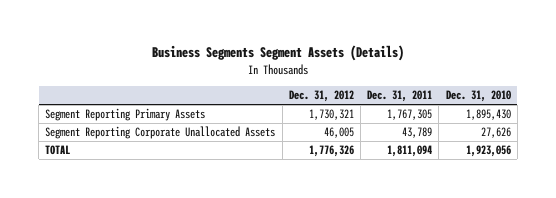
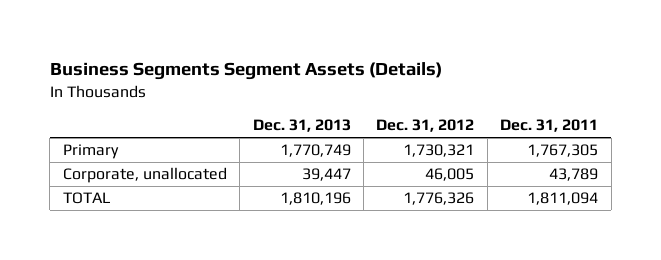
- | Dec. 31, 2012 | Dec. 31, 2011 | Dec. 31, 2010
+ | Dec. 31, 2013 | Dec. 31, 2012 | Dec. 31, 2011
- Segment Reporting Primary Assets | 1,730,321 | 1,767,305 | 1,895,430
- Segment Reporting Corporate Unallocated Assets | 46,005 | 43,789 | 27,626
+ Primary | 1,770,749 | 1,730,321 | 1,767,305
+ Corporate, unallocated | 39,447 | 46,005 | 43,789

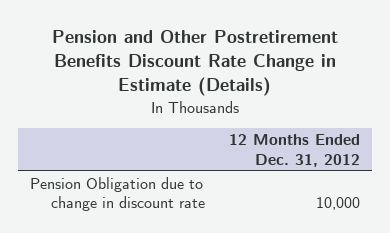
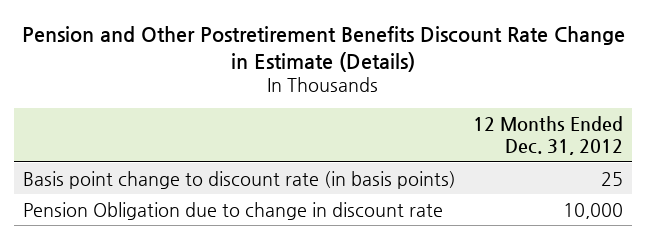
+ Basis point change to discount rate (in basis points) | 25

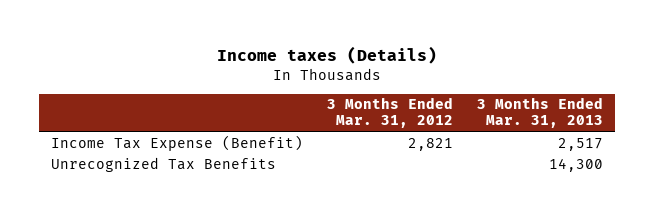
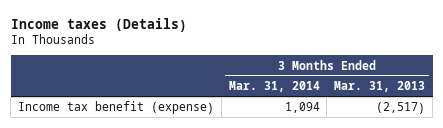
- | 3 Months Ended Mar. 31, 2012 | 3 Months Ended Mar. 31, 2013
+ | 3 Months Ended Mar. 31, 2014 | 3 Months Ended Mar. 31, 2013
- Income Tax Expense (Benefit) | 2,821 | 2,517
- Unrecognized Tax Benefits | | 14,300
+ Income tax benefit (expense) | 1,094 | (2,517)

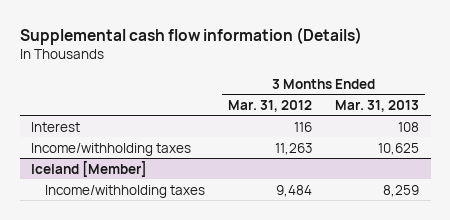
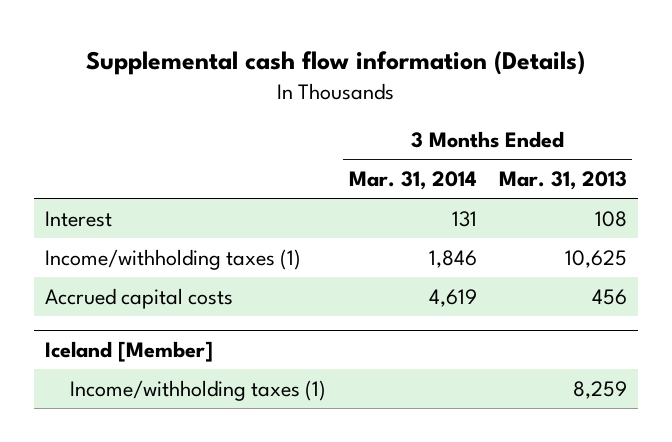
- | 3 Months Ended Mar. 31, 2012 | 3 Months Ended Mar. 31, 2013
+ | 3 Months Ended Mar. 31, 2014 | 3 Months Ended Mar. 31, 2013
- Income/withholding taxes | 11,263 | 10,625
+ Income/withholding taxes (1) | 1,846 | 10,625
+ Accrued capital costs | 4,619 | 456
@ Iceland [Member]
- Income/withholding taxes | 9,484 | 8,259
+ Income/withholding taxes (1) | | 8,259

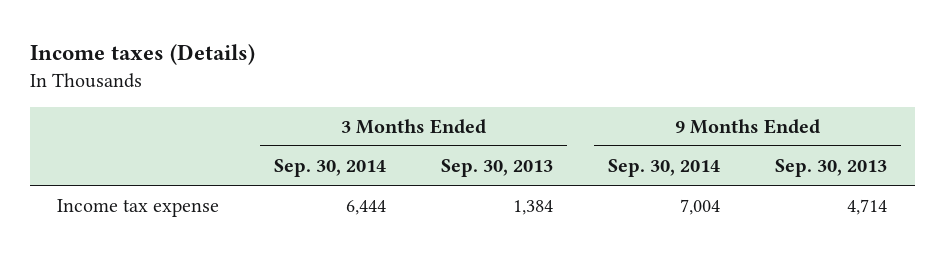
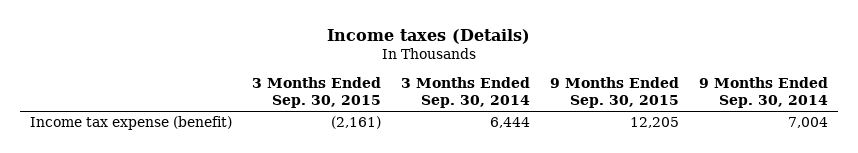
- | 3 Months Ended Sep. 30, 2014 | 3 Months Ended Sep. 30, 2013 | 9 Months Ended Sep. 30, 2014 | 9 Months Ended Sep. 30, 2013
+ | 3 Months Ended Sep. 30, 2015 | 3 Months Ended Sep. 30, 2014 | 9 Months Ended Sep. 30, 2015 | 9 Months Ended Sep. 30, 2014
- Income tax expense | 6,444 | 1,384 | 7,004 | 4,714
+ Income tax expense (benefit) | (2,161) | 6,444 | 12,205 | 7,004

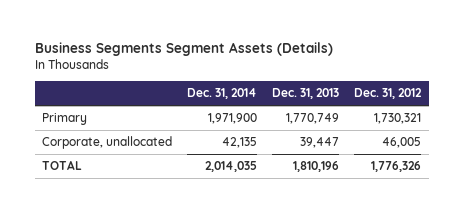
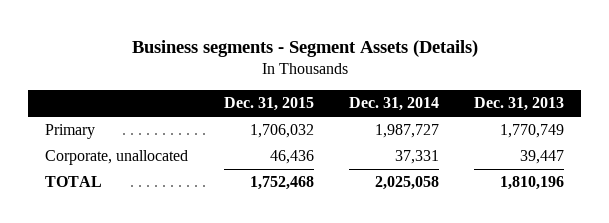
- Business Segments Segment Assets (Details)
+ Business segments - Segment Assets (Details)
- | Dec. 31, 2014 | Dec. 31, 2013 | Dec. 31, 2012
+ | Dec. 31, 2015 | Dec. 31, 2014 | Dec. 31, 2013
- Primary | 1,971,900 | 1,770,749 | 1,730,321
- Corporate, unallocated | 42,135 | 39,447 | 46,005
- TOTAL | 2,014,035 | 1,810,196 | 1,776,326
+ Primary | 1,706,032 | 1,987,727 | 1,770,749
+ Corporate, unallocated | 46,436 | 37,331 | 39,447
+ TOTAL | 1,752,468 | 2,025,058 | 1,810,196

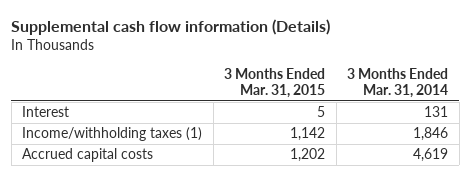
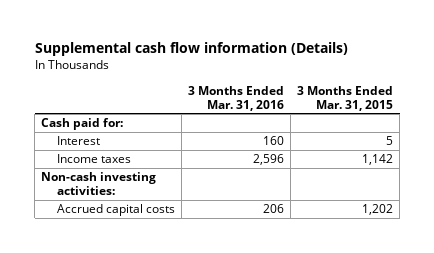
- | 3 Months Ended Mar. 31, 2015 | 3 Months Ended Mar. 31, 2014
+ | 3 Months Ended Mar. 31, 2016 | 3 Months Ended Mar. 31, 2015
+ Cash paid for:
- Income/withholding taxes (1) | 1,142 | 1,846
+ Income taxes | 2,596 | 1,142
+ Non-cash investing activities:

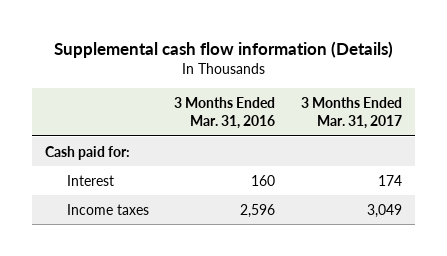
- | 3 Months Ended Mar. 31, 2016 | 3 Months Ended Mar. 31, 2015
+ | 3 Months Ended Mar. 31, 2016 | 3 Months Ended Mar. 31, 2017
- Non-cash investing activities:
- Accrued capital costs | 206 | 1,202

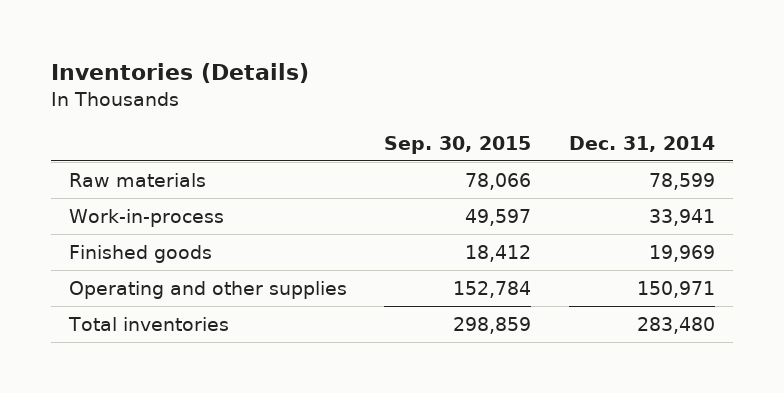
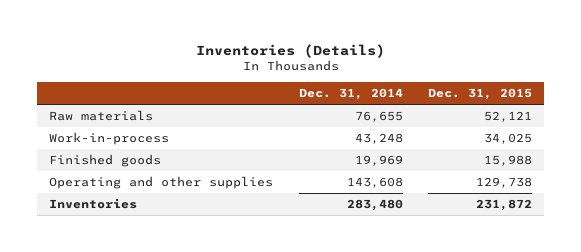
- | Sep. 30, 2015 | Dec. 31, 2014
+ | Dec. 31, 2014 | Dec. 31, 2015
- Raw materials | 78,066 | 78,599
- Work-in-process | 49,597 | 33,941
+ Raw materials | 76,655 | 52,121
+ Work-in-process | 43,248 | 34,025
- Operating and other supplies | 152,784 | 150,971
- Total inventories | 298,859 | 283,480
+ Operating and other supplies | 143,608 | 129,738
+ Inventories | 283,480 | 231,872

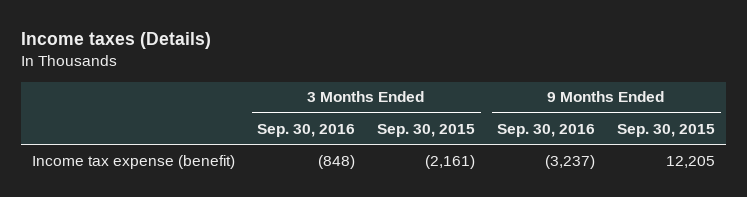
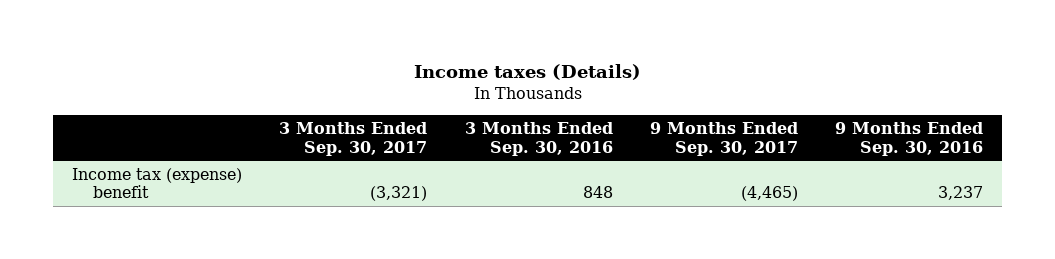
- | 3 Months Ended Sep. 30, 2016 | 3 Months Ended Sep. 30, 2015 | 9 Months Ended Sep. 30, 2016 | 9 Months Ended Sep. 30, 2015
+ | 3 Months Ended Sep. 30, 2017 | 3 Months Ended Sep. 30, 2016 | 9 Months Ended Sep. 30, 2017 | 9 Months Ended Sep. 30, 2016
- Income tax expense (benefit) | (848) | (2,161) | (3,237) | 12,205
+ Income tax (expense) benefit | (3,321) | 848 | (4,465) | 3,237

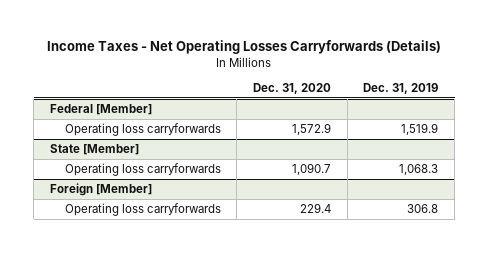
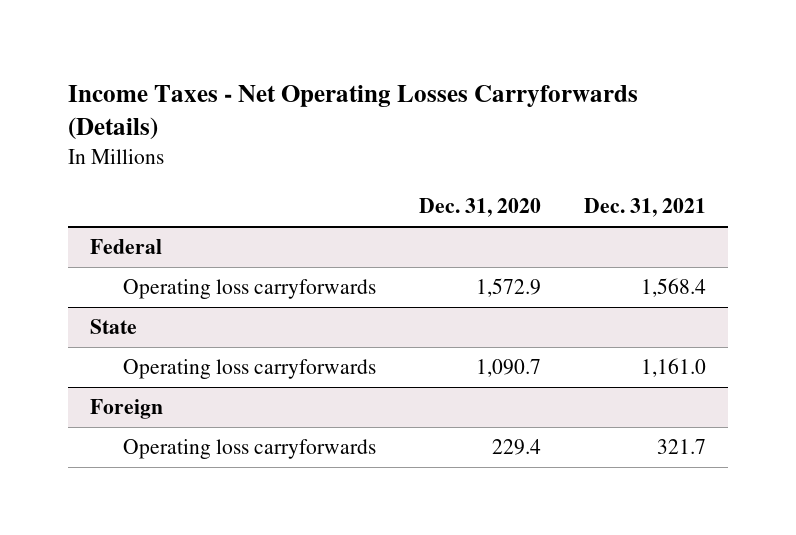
- | Dec. 31, 2020 | Dec. 31, 2019
+ | Dec. 31, 2020 | Dec. 31, 2021
- Federal [Member]
+ Federal
- State [Member]
+ State
- Foreign [Member]
+ Foreign

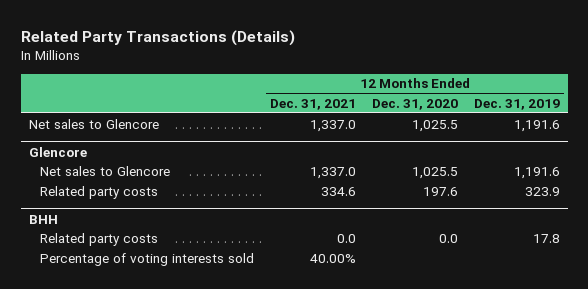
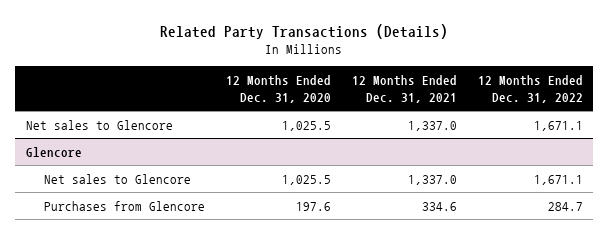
- | 12 Months Ended Dec. 31, 2021 | 12 Months Ended Dec. 31, 2020 | 12 Months Ended Dec. 31, 2019
+ | 12 Months Ended Dec. 31, 2020 | 12 Months Ended Dec. 31, 2021 | 12 Months Ended Dec. 31, 2022
@ Glencore
- Related party costs | 334.6 | 197.6 | 323.9
- BHH
- Related party costs | 0.0 | 0.0 | 17.8
- Percentage of voting interests sold | 40.00% | |
@ Glencore
+ Purchases from Glencore | 197.6 | 334.6 | 284.7

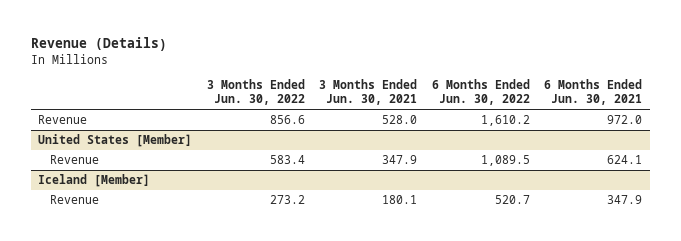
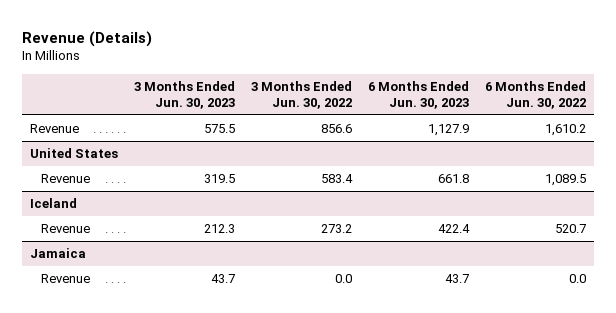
- | 3 Months Ended Jun. 30, 2022 | 3 Months Ended Jun. 30, 2021 | 6 Months Ended Jun. 30, 2022 | 6 Months Ended Jun. 30, 2021
+ | 3 Months Ended Jun. 30, 2023 | 3 Months Ended Jun. 30, 2022 | 6 Months Ended Jun. 30, 2023 | 6 Months Ended Jun. 30, 2022
- United States [Member]
+ United States
- Iceland [Member]
+ Iceland
+ Jamaica
+ Revenue | 43.7 | 0.0 | 43.7 | 0.0

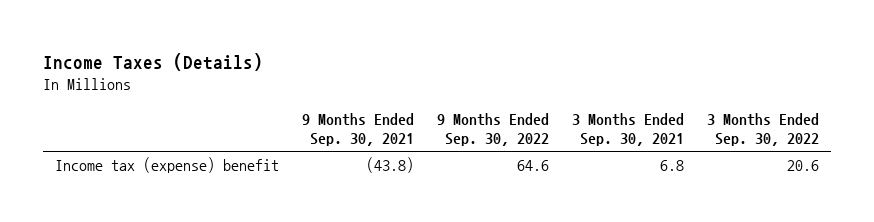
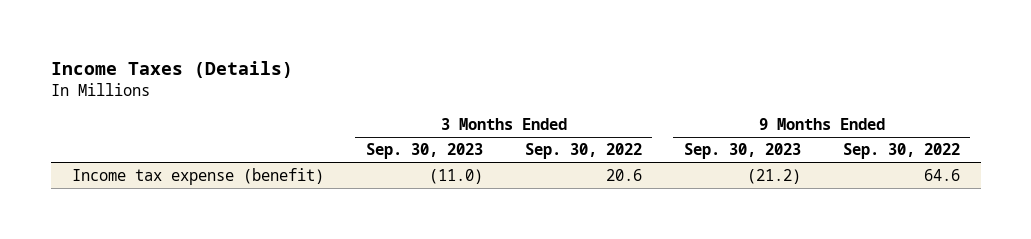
- | 9 Months Ended Sep. 30, 2021 | 9 Months Ended Sep. 30, 2022 | 3 Months Ended Sep. 30, 2021 | 3 Months Ended Sep. 30, 2022
+ | 3 Months Ended Sep. 30, 2023 | 3 Months Ended Sep. 30, 2022 | 9 Months Ended Sep. 30, 2023 | 9 Months Ended Sep. 30, 2022
- Income tax (expense) benefit | (43.8) | 64.6 | 6.8 | 20.6
+ Income tax expense (benefit) | (11.0) | 20.6 | (21.2) | 64.6

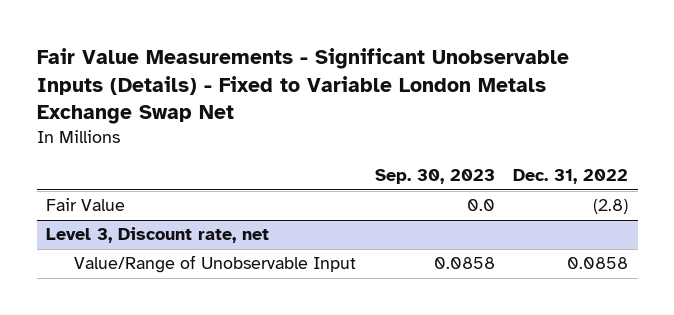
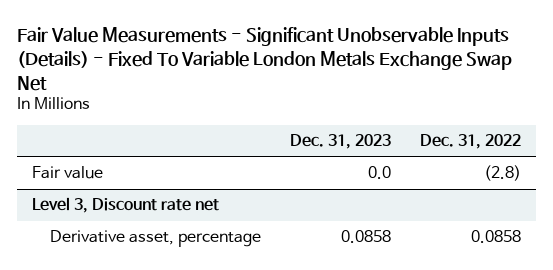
- Fair Value Measurements - Significant Unobservable Inputs (Details) - Fixed to Variable London Metals Exchange Swap Net
+ Fair Value Measurements - Significant Unobservable Inputs (Details) - Fixed To Variable London Metals Exchange Swap Net
- | Sep. 30, 2023 | Dec. 31, 2022
+ | Dec. 31, 2023 | Dec. 31, 2022
- Fair Value | 0.0 | (2.8)
- Level 3, Discount rate, net
- Value/Range of Unobservable Input | 0.0858 | 0.0858
+ Fair value | 0.0 | (2.8)
+ Level 3, Discount rate net
+ Derivative asset, percentage | 0.0858 | 0.0858

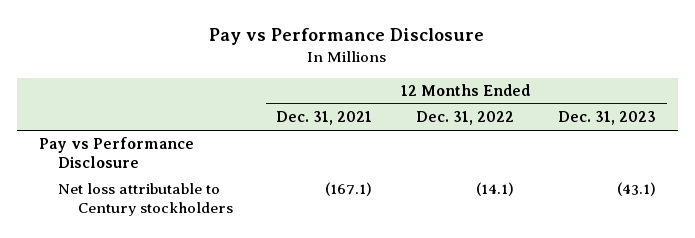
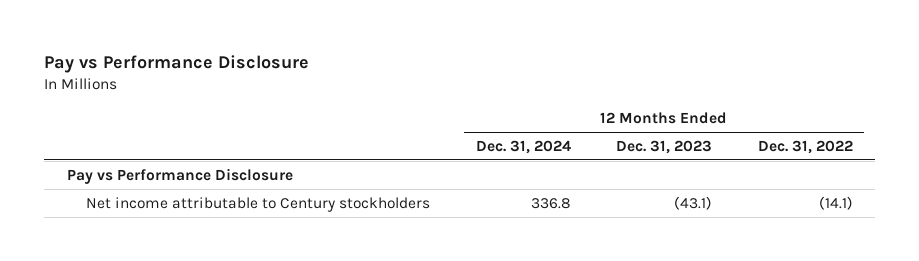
- | 12 Months Ended Dec. 31, 2021 | 12 Months Ended Dec. 31, 2022 | 12 Months Ended Dec. 31, 2023
+ | 12 Months Ended Dec. 31, 2024 | 12 Months Ended Dec. 31, 2023 | 12 Months Ended Dec. 31, 2022
- Net loss attributable to Century stockholders | (167.1) | (14.1) | (43.1)
+ Net income attributable to Century stockholders | 336.8 | (43.1) | (14.1)

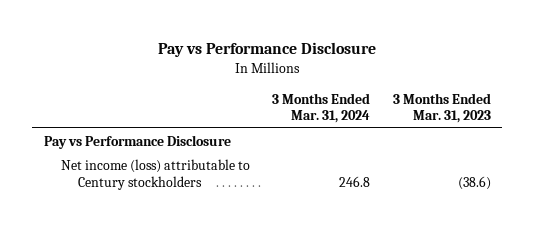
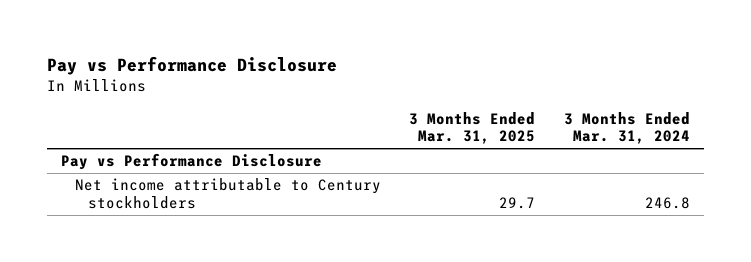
- | 3 Months Ended Mar. 31, 2024 | 3 Months Ended Mar. 31, 2023
+ | 3 Months Ended Mar. 31, 2025 | 3 Months Ended Mar. 31, 2024
- Net income (loss) attributable to Century stockholders | 246.8 | (38.6)
+ Net income attributable to Century stockholders | 29.7 | 246.8

